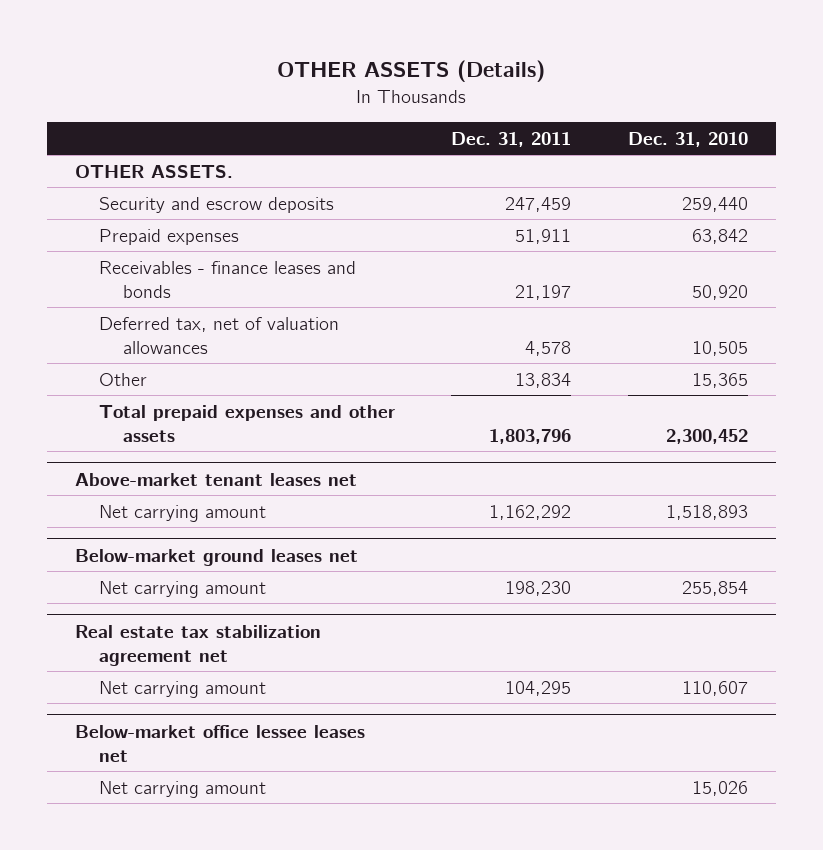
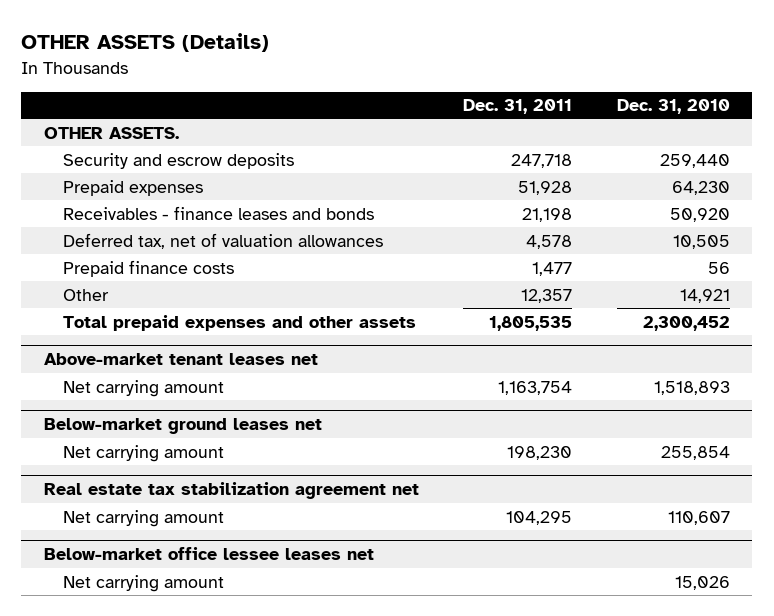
- Security and escrow deposits | 247,459 | 259,440
- Prepaid expenses | 51,911 | 63,842
- Receivables - finance leases and bonds | 21,197 | 50,920
+ Security and escrow deposits | 247,718 | 259,440
+ Prepaid expenses | 51,928 | 64,230
+ Receivables - finance leases and bonds | 21,198 | 50,920
- Other | 13,834 | 15,365
- Total prepaid expenses and other assets | 1,803,796 | 2,300,452
+ Prepaid finance costs | 1,477 | 56
+ Other | 12,357 | 14,921
+ Total prepaid expenses and other assets | 1,805,535 | 2,300,452
@ Above-market tenant leases net
- Net carrying amount | 1,162,292 | 1,518,893
+ Net carrying amount | 1,163,754 | 1,518,893

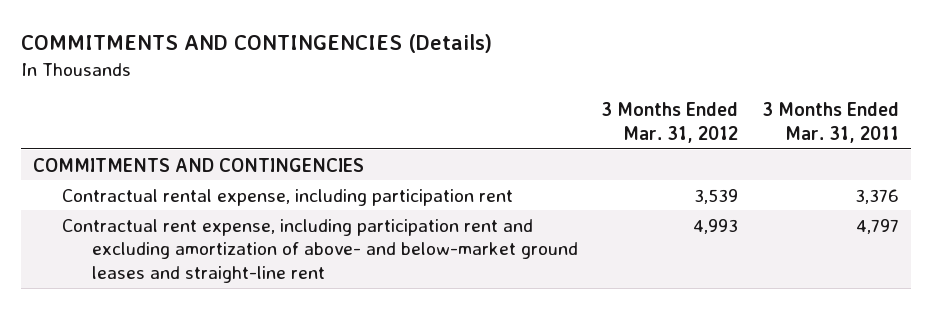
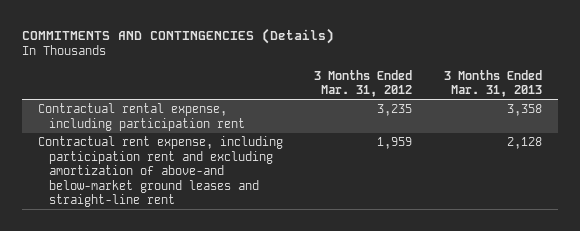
- | 3 Months Ended Mar. 31, 2012 | 3 Months Ended Mar. 31, 2011
+ | 3 Months Ended Mar. 31, 2012 | 3 Months Ended Mar. 31, 2013
- COMMITMENTS AND CONTINGENCIES
- Contractual rental expense, including participation rent | 3,539 | 3,376
- Contractual rent expense, including participation rent and excluding amortization of above- and below-market ground leases and straight-line rent | 4,993 | 4,797
+ Contractual rental expense, including participation rent | 3,235 | 3,358
+ Contractual rent expense, including participation rent and excluding amortization of above-and below-market ground leases and straight-line rent | 1,959 | 2,128

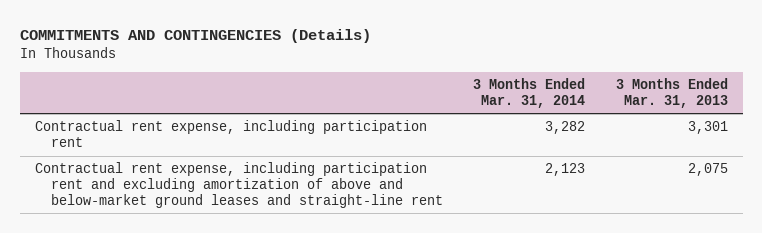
- | 3 Months Ended Mar. 31, 2012 | 3 Months Ended Mar. 31, 2013
+ | 3 Months Ended Mar. 31, 2014 | 3 Months Ended Mar. 31, 2013
- Contractual rental expense, including participation rent | 3,235 | 3,358
- Contractual rent expense, including participation rent and excluding amortization of above-and below-market ground leases and straight-line rent | 1,959 | 2,128
+ Contractual rent expense, including participation rent | 3,282 | 3,301
+ Contractual rent expense, including participation rent and excluding amortization of above and below-market ground leases and straight-line rent | 2,123 | 2,075

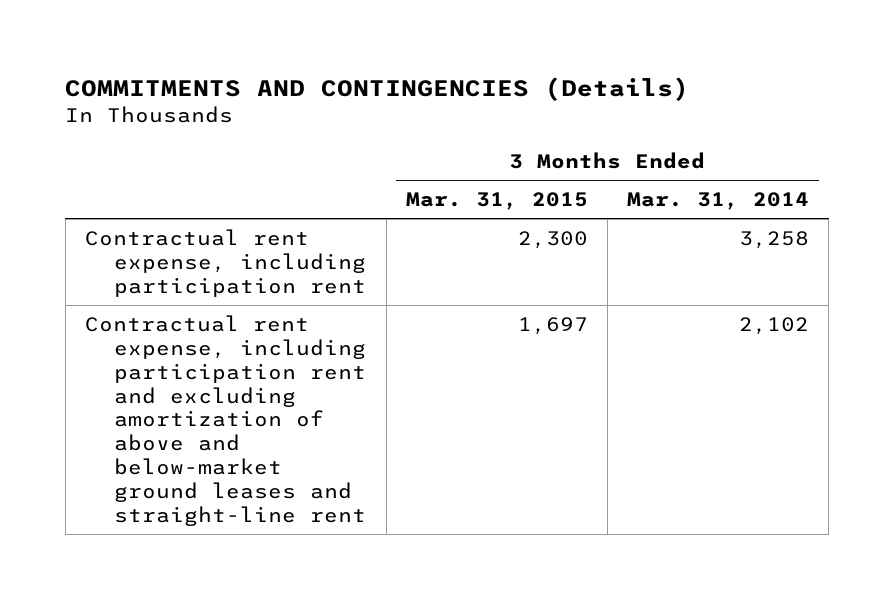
- | 3 Months Ended Mar. 31, 2014 | 3 Months Ended Mar. 31, 2013
+ | 3 Months Ended Mar. 31, 2015 | 3 Months Ended Mar. 31, 2014
- Contractual rent expense, including participation rent | 3,282 | 3,301
- Contractual rent expense, including participation rent and excluding amortization of above and below-market ground leases and straight-line rent | 2,123 | 2,075
+ Contractual rent expense, including participation rent | 2,300 | 3,258
+ Contractual rent expense, including participation rent and excluding amortization of above and below-market ground leases and straight-line rent | 1,697 | 2,102

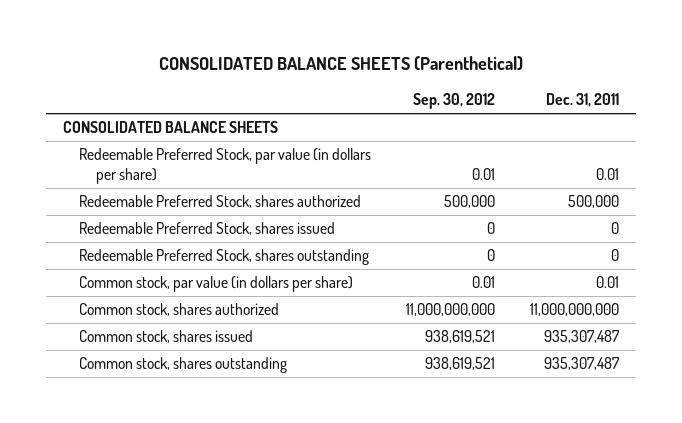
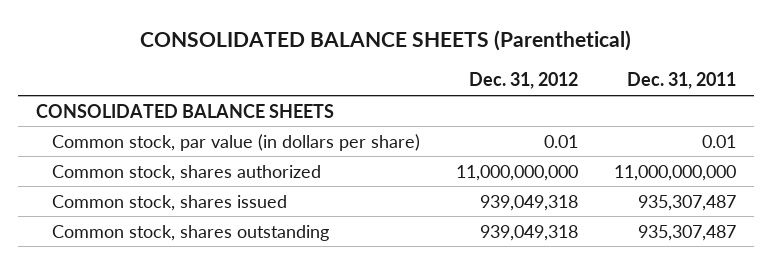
- | Sep. 30, 2012 | Dec. 31, 2011
+ | Dec. 31, 2012 | Dec. 31, 2011
- Redeemable Preferred Stock, par value (in dollars per share) | 0.01 | 0.01
- Redeemable Preferred Stock, shares authorized | 500,000 | 500,000
- Redeemable Preferred Stock, shares issued | 0 | 0
- Redeemable Preferred Stock, shares outstanding | 0 | 0

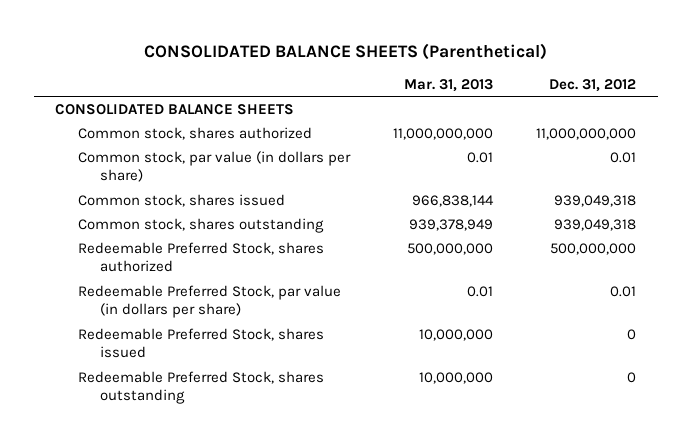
- | Dec. 31, 2012 | Dec. 31, 2011
+ | Mar. 31, 2013 | Dec. 31, 2012
moved down: Common stock, par value (in dollars per share) | 0.01 | 0.01
+ Redeemable Preferred Stock, shares authorized | 500,000,000 | 500,000,000
+ Redeemable Preferred Stock, par value (in dollars per share) | 0.01 | 0.01
+ Redeemable Preferred Stock, shares issued | 10,000,000 | 0
+ Redeemable Preferred Stock, shares outstanding | 10,000,000 | 0

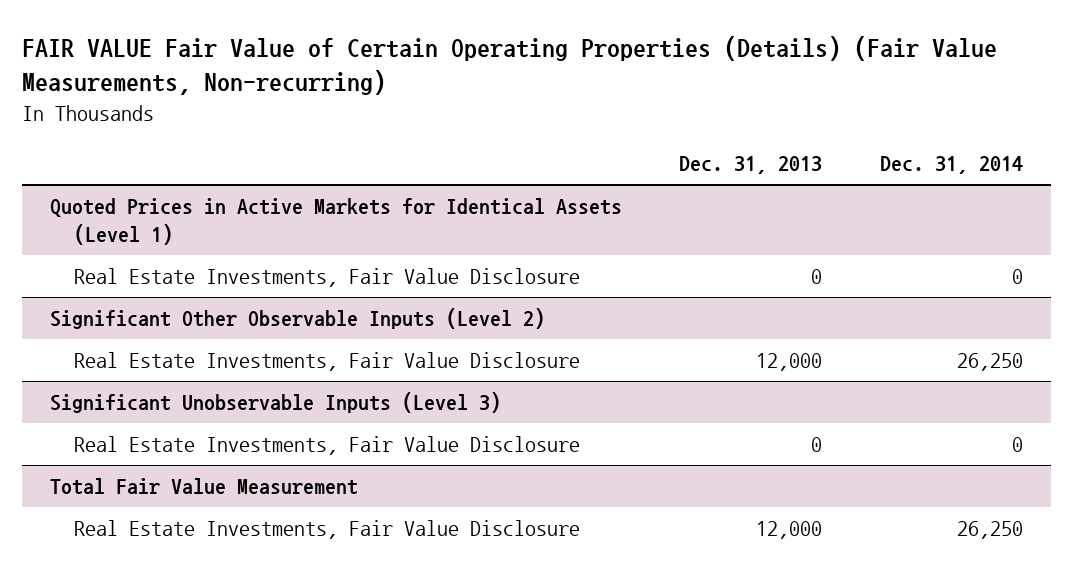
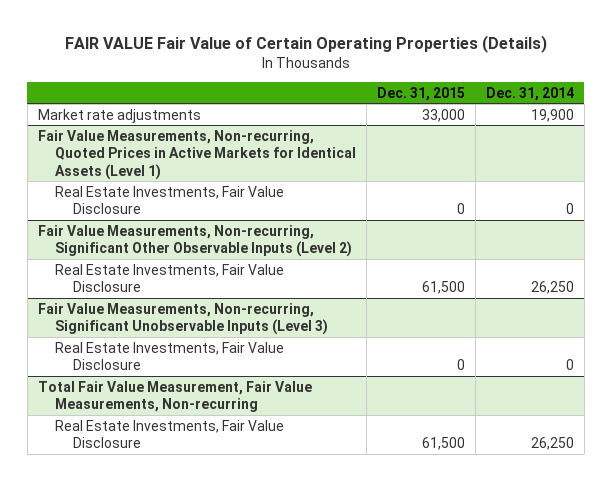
- FAIR VALUE Fair Value of Certain Operating Properties (Details) (Fair Value Measurements, Non-recurring)
+ FAIR VALUE Fair Value of Certain Operating Properties (Details)
- | Dec. 31, 2013 | Dec. 31, 2014
+ | Dec. 31, 2015 | Dec. 31, 2014
- Quoted Prices in Active Markets for Identical Assets (Level 1)
+ Market rate adjustments | 33,000 | 19,900
+ Fair Value Measurements, Non-recurring, Quoted Prices in Active Markets for Identical Assets (Level 1)
- Significant Other Observable Inputs (Level 2)
+ Fair Value Measurements, Non-recurring, Significant Other Observable Inputs (Level 2)
- Significant Unobservable Inputs (Level 3)
+ Fair Value Measurements, Non-recurring, Significant Unobservable Inputs (Level 3)
- Total Fair Value Measurement
+ Total Fair Value Measurement, Fair Value Measurements, Non-recurring

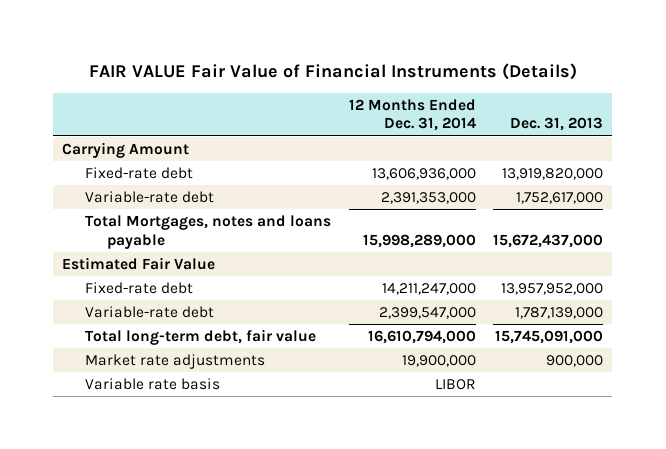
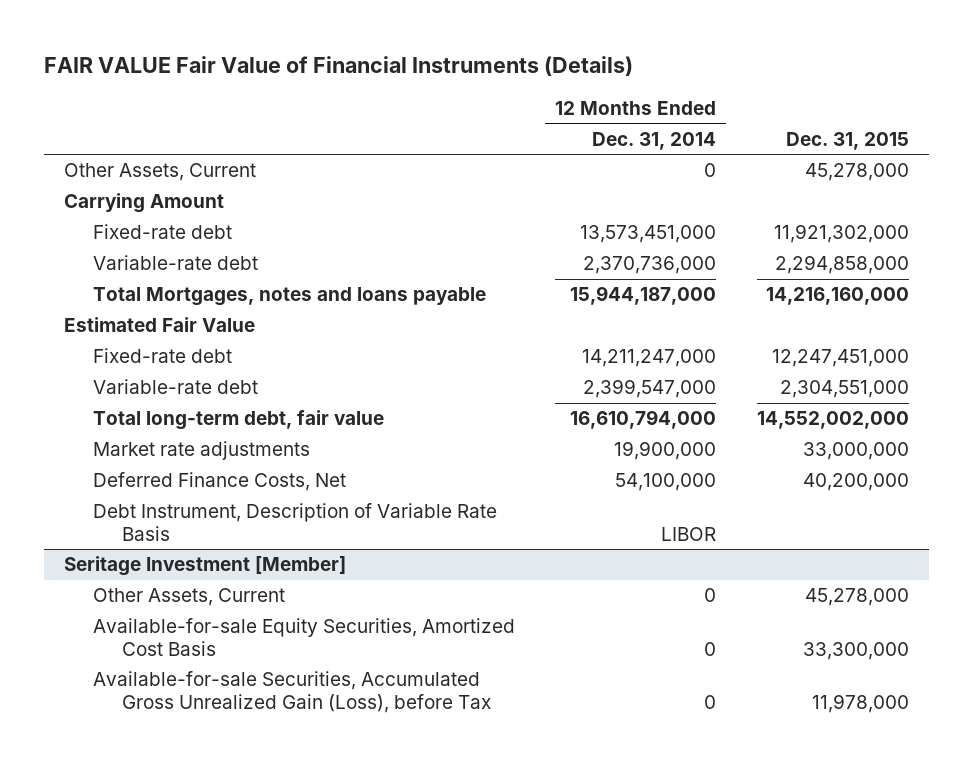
- | 12 Months Ended Dec. 31, 2014 | Dec. 31, 2013
+ | 12 Months Ended Dec. 31, 2014 | Dec. 31, 2015
+ Other Assets, Current | 0 | 45,278,000
- Fixed-rate debt | 13,606,936,000 | 13,919,820,000
- Variable-rate debt | 2,391,353,000 | 1,752,617,000
- Total Mortgages, notes and loans payable | 15,998,289,000 | 15,672,437,000
+ Fixed-rate debt | 13,573,451,000 | 11,921,302,000
+ Variable-rate debt | 2,370,736,000 | 2,294,858,000
+ Total Mortgages, notes and loans payable | 15,944,187,000 | 14,216,160,000
- Variable rate basis | LIBOR |
+ Deferred Finance Costs, Net | 54,100,000 | 40,200,000
+ Debt Instrument, Description of Variable Rate Basis | LIBOR |
+ Seritage Investment [Member]
+ Other Assets, Current | 0 | 45,278,000
+ Available-for-sale Equity Securities, Amortized Cost Basis | 0 | 33,300,000
+ Available-for-sale Securities, Accumulated Gross Unrealized Gain (Loss), before Tax | 0 | 11,978,000

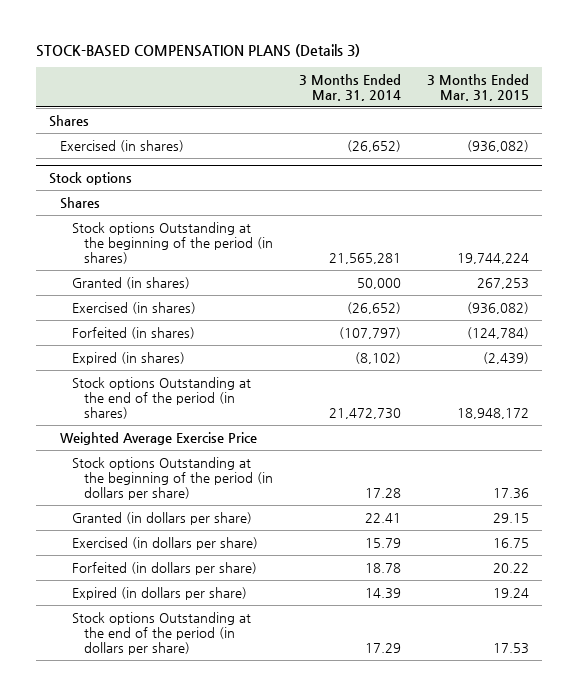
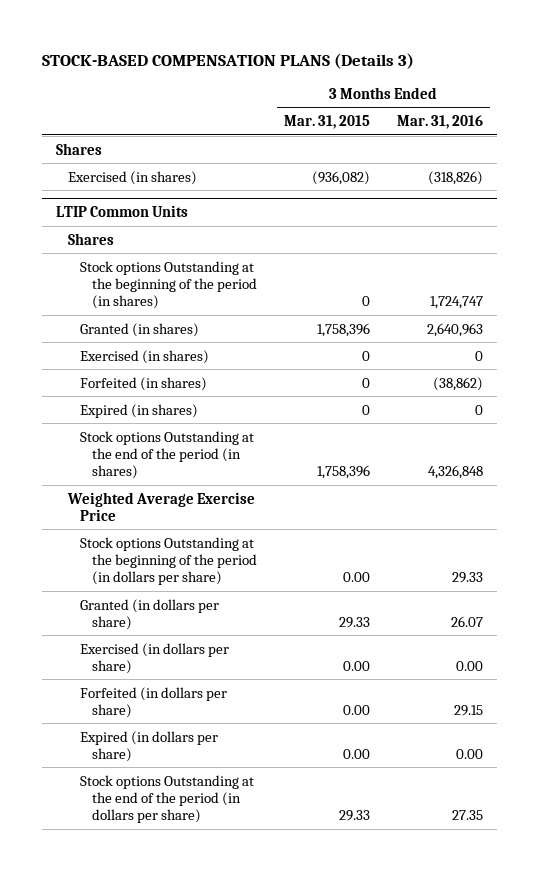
- | 3 Months Ended Mar. 31, 2014 | 3 Months Ended Mar. 31, 2015
+ | 3 Months Ended Mar. 31, 2015 | 3 Months Ended Mar. 31, 2016
- Stock options
+ LTIP Common Units
- Stock options Outstanding at the beginning of the period (in shares) | 21,565,281 | 19,744,224
- Granted (in shares) | 50,000 | 267,253
- Exercised (in shares) | (26,652) | (936,082)
- Forfeited (in shares) | (107,797) | (124,784)
- Expired (in shares) | (8,102) | (2,439)
- Stock options Outstanding at the end of the period (in shares) | 21,472,730 | 18,948,172
+ Stock options Outstanding at the beginning of the period (in shares) | 0 | 1,724,747
+ Granted (in shares) | 1,758,396 | 2,640,963
+ Exercised (in shares) | 0 | 0
+ Forfeited (in shares) | 0 | (38,862)
+ Expired (in shares) | 0 | 0
+ Stock options Outstanding at the end of the period (in shares) | 1,758,396 | 4,326,848
- Stock options Outstanding at the beginning of the period (in dollars per share) | 17.28 | 17.36
- Granted (in dollars per share) | 22.41 | 29.15
- Exercised (in dollars per share) | 15.79 | 16.75
- Forfeited (in dollars per share) | 18.78 | 20.22
- Expired (in dollars per share) | 14.39 | 19.24
- Stock options Outstanding at the end of the period (in dollars per share) | 17.29 | 17.53
+ Stock options Outstanding at the beginning of the period (in dollars per share) | 0.00 | 29.33
+ Granted (in dollars per share) | 29.33 | 26.07
+ Exercised (in dollars per share) | 0.00 | 0.00
+ Forfeited (in dollars per share) | 0.00 | 29.15
+ Expired (in dollars per share) | 0.00 | 0.00
+ Stock options Outstanding at the end of the period (in dollars per share) | 29.33 | 27.35

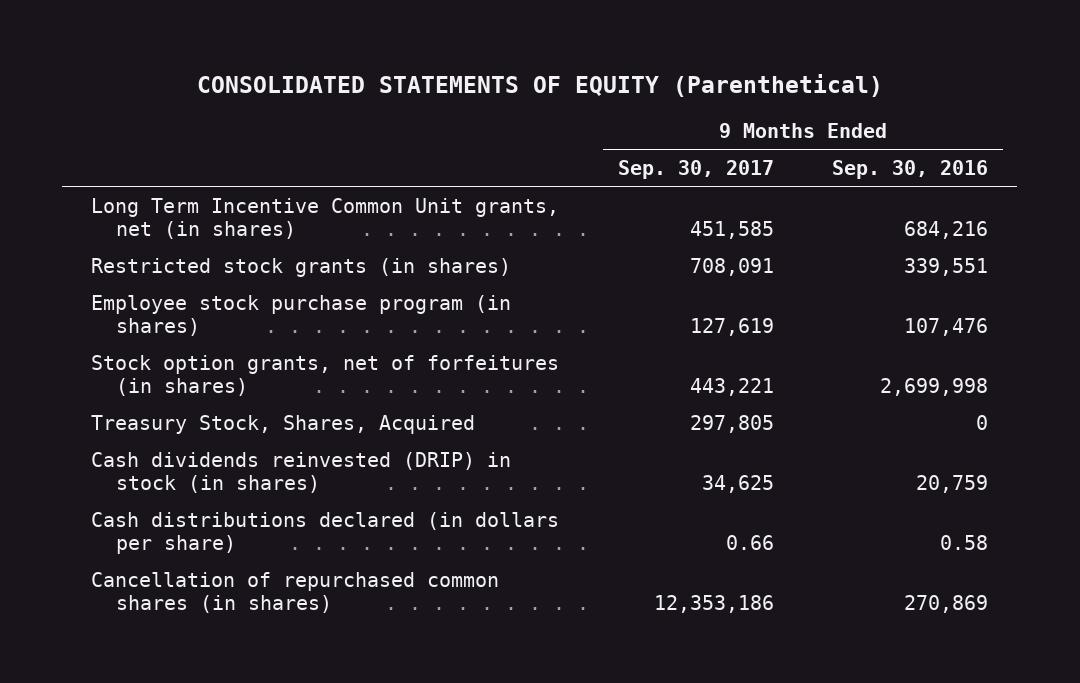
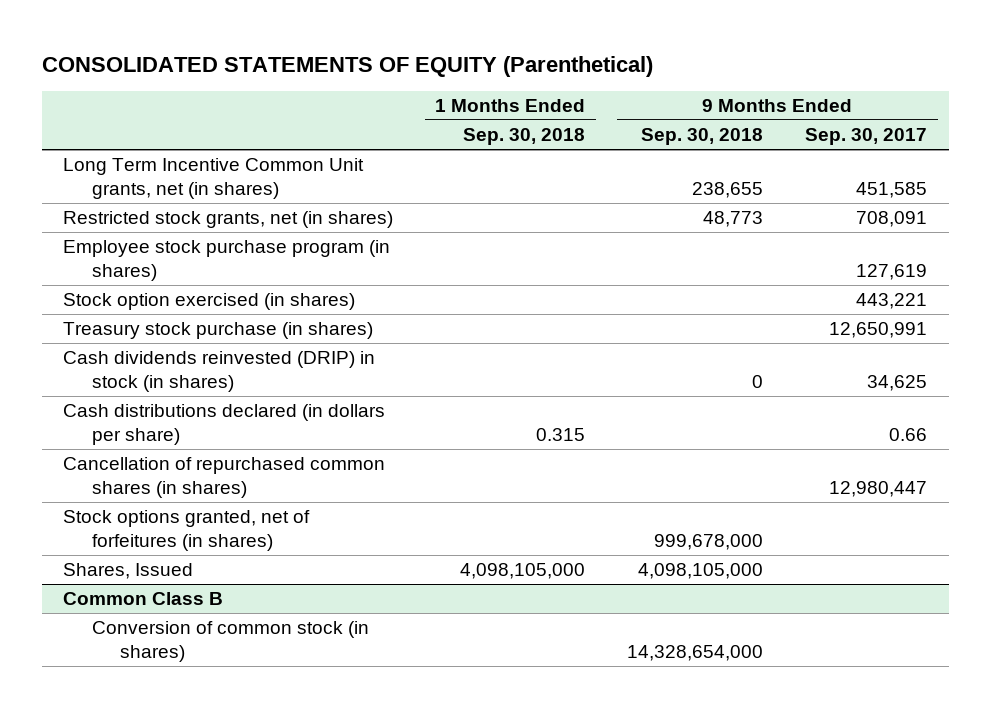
- | 9 Months Ended Sep. 30, 2017 | 9 Months Ended Sep. 30, 2016
+ | 1 Months Ended Sep. 30, 2018 | 9 Months Ended Sep. 30, 2018 | 9 Months Ended Sep. 30, 2017
- Restricted stock grants (in shares) | 708,091 | 339,551
+ Restricted stock grants, net (in shares) | | 48,773 | 708,091
- Stock option grants, net of forfeitures (in shares) | 443,221 | 2,699,998
- Treasury Stock, Shares, Acquired | 297,805 | 0
+ Stock option exercised (in shares) | | | 443,221
+ Treasury stock purchase (in shares) | | | 12,650,991
- Cancellation of repurchased common shares (in shares) | 12,353,186 | 270,869
+ Cancellation of repurchased common shares (in shares) | | | 12,980,447
+ Stock options granted, net of forfeitures (in shares) | | 999,678,000 |
+ Shares, Issued | 4,098,105,000 | 4,098,105,000 |
+ Common Class B
+ Conversion of common stock (in shares) | | 14,328,654,000 |

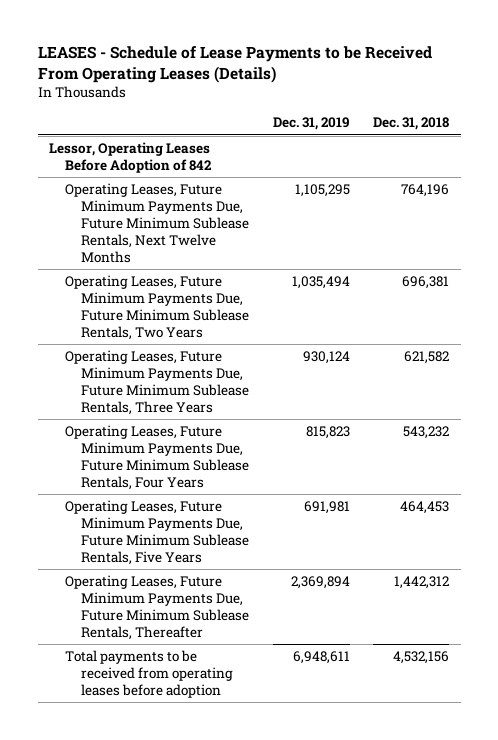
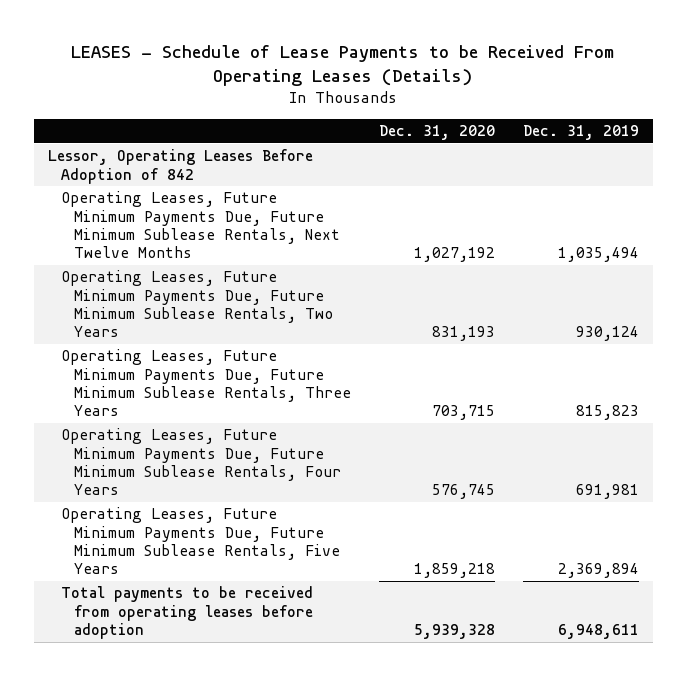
- | Dec. 31, 2019 | Dec. 31, 2018
+ | Dec. 31, 2020 | Dec. 31, 2019
- Operating Leases, Future Minimum Payments Due, Future Minimum Sublease Rentals, Next Twelve Months | 1,105,295 | 764,196
- Operating Leases, Future Minimum Payments Due, Future Minimum Sublease Rentals, Two Years | 1,035,494 | 696,381
- Operating Leases, Future Minimum Payments Due, Future Minimum Sublease Rentals, Three Years | 930,124 | 621,582
- Operating Leases, Future Minimum Payments Due, Future Minimum Sublease Rentals, Four Years | 815,823 | 543,232
- Operating Leases, Future Minimum Payments Due, Future Minimum Sublease Rentals, Five Years | 691,981 | 464,453
- Operating Leases, Future Minimum Payments Due, Future Minimum Sublease Rentals, Thereafter | 2,369,894 | 1,442,312
+ Operating Leases, Future Minimum Payments Due, Future Minimum Sublease Rentals, Next Twelve Months | 1,027,192 | 1,035,494
+ Operating Leases, Future Minimum Payments Due, Future Minimum Sublease Rentals, Two Years | 831,193 | 930,124
+ Operating Leases, Future Minimum Payments Due, Future Minimum Sublease Rentals, Three Years | 703,715 | 815,823
+ Operating Leases, Future Minimum Payments Due, Future Minimum Sublease Rentals, Four Years | 576,745 | 691,981
+ Operating Leases, Future Minimum Payments Due, Future Minimum Sublease Rentals, Five Years | 1,859,218 | 2,369,894

